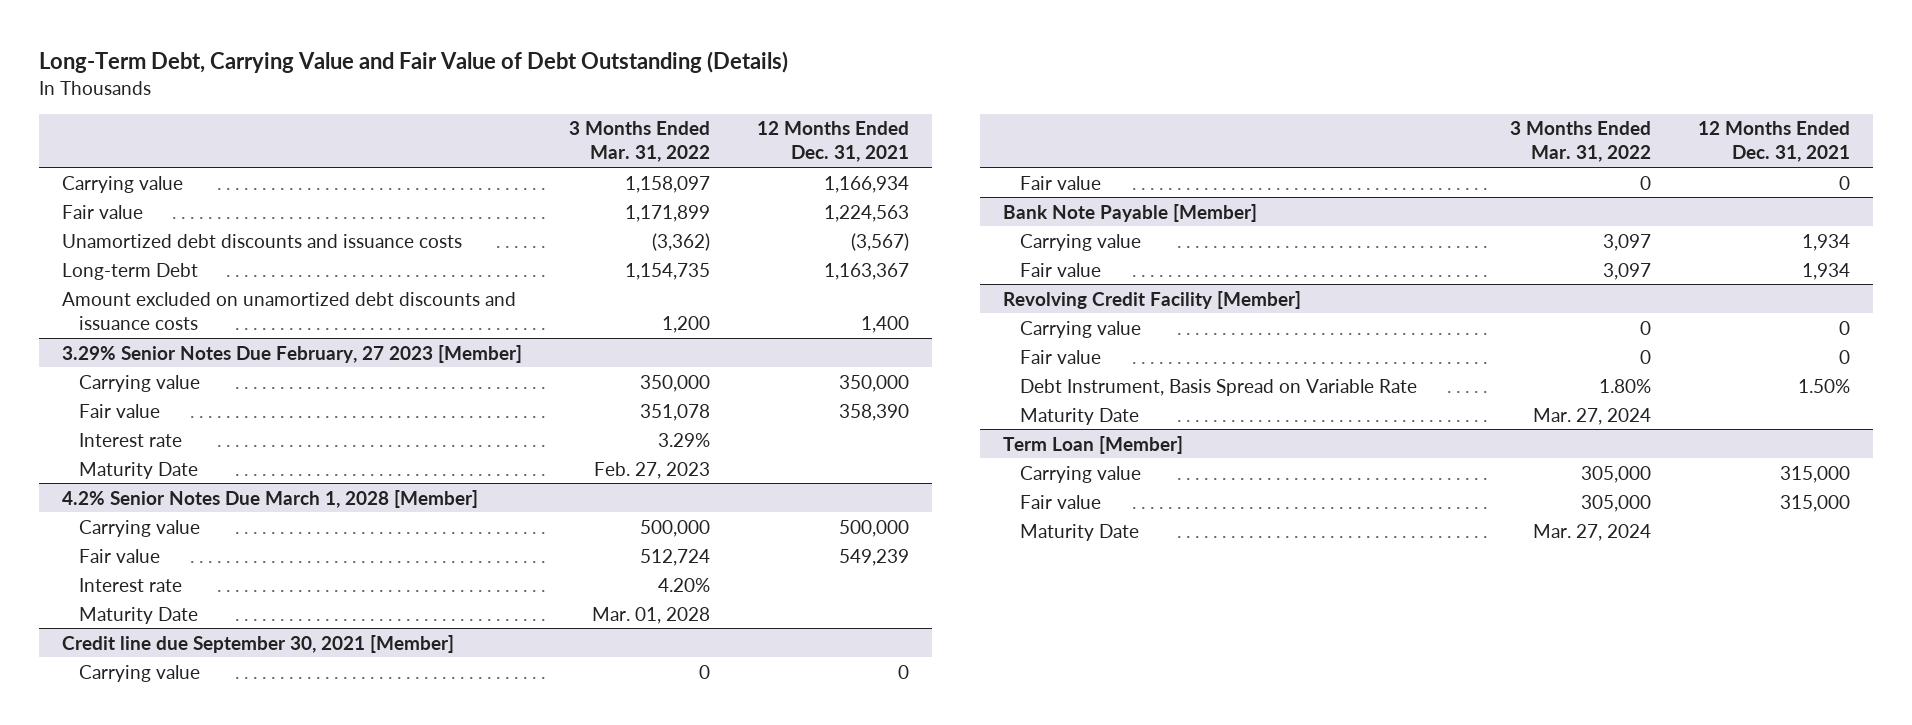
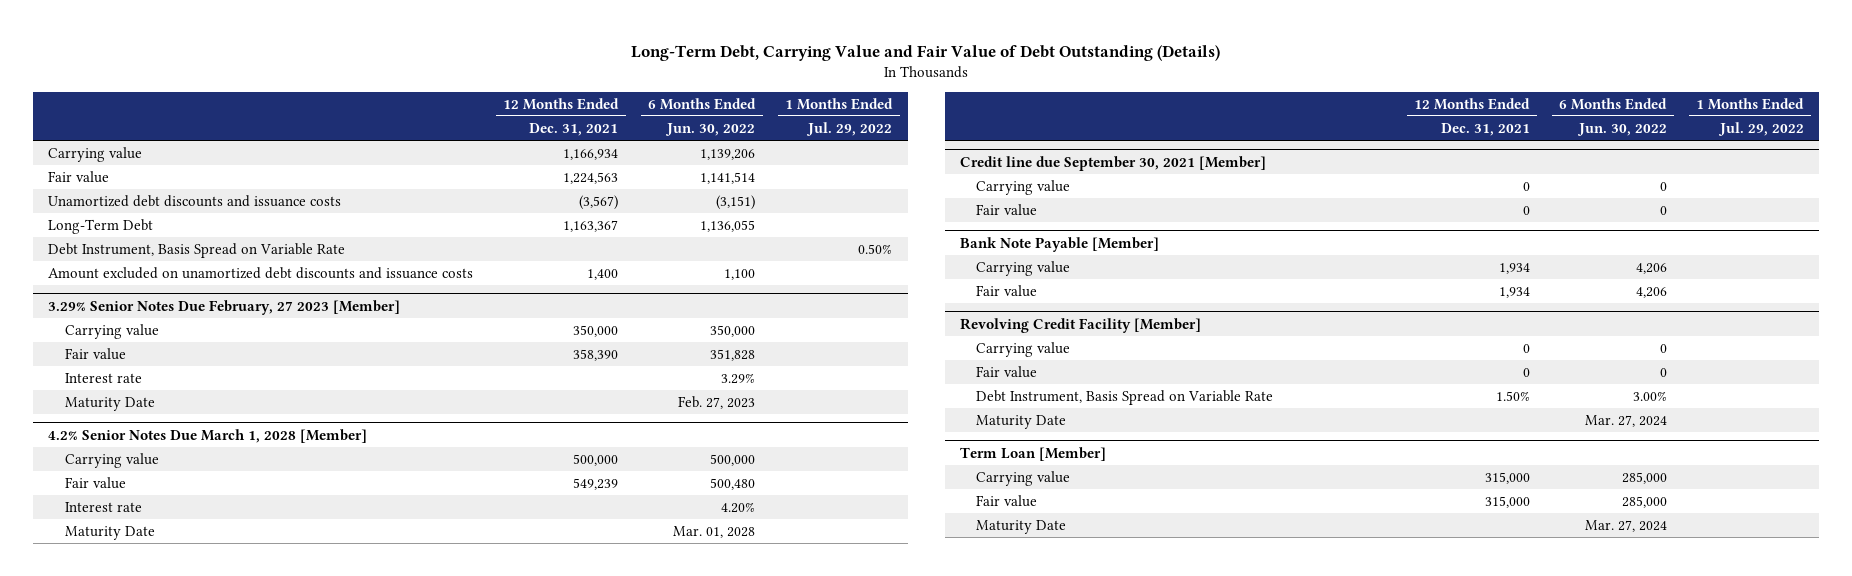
- | 3 Months Ended Mar. 31, 2022 | 12 Months Ended Dec. 31, 2021
+ | 12 Months Ended Dec. 31, 2021 | 6 Months Ended Jun. 30, 2022 | 1 Months Ended Jul. 29, 2022
- Long-term Debt | 1,154,735 | 1,163,367
+ Long-Term Debt | 1,163,367 | 1,136,055 |
+ Debt Instrument, Basis Spread on Variable Rate | | | 0.50%

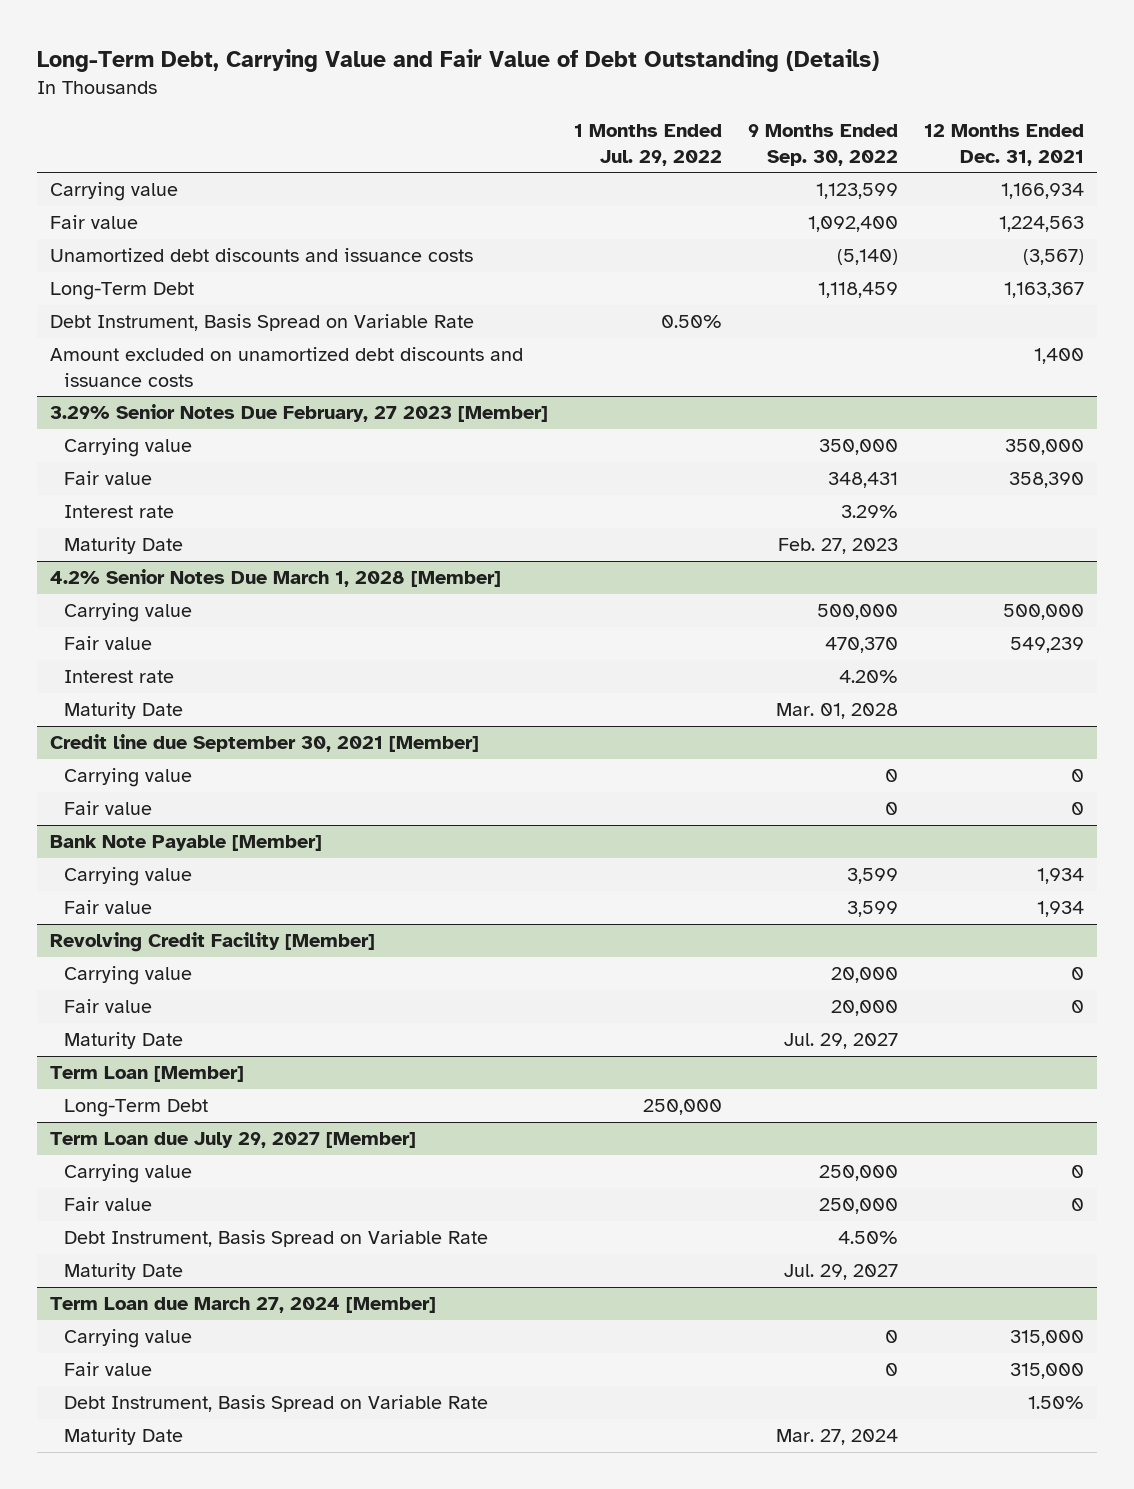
- | 12 Months Ended Dec. 31, 2021 | 6 Months Ended Jun. 30, 2022 | 1 Months Ended Jul. 29, 2022
+ | 1 Months Ended Jul. 29, 2022 | 9 Months Ended Sep. 30, 2022 | 12 Months Ended Dec. 31, 2021
@ Revolving Credit Facility [Member]
- Debt Instrument, Basis Spread on Variable Rate | 1.50% | 3.00% |
@ Term Loan [Member]
+ Long-Term Debt | 250,000 | |
+ Term Loan due July 29, 2027 [Member]
+ Carrying value | | 250,000 | 0
+ Fair value | | 250,000 | 0
+ Debt Instrument, Basis Spread on Variable Rate | | 4.50% |
+ Maturity Date | | Jul. 29, 2027 |
+ Term Loan due March 27, 2024 [Member]
+ Debt Instrument, Basis Spread on Variable Rate | | | 1.50%

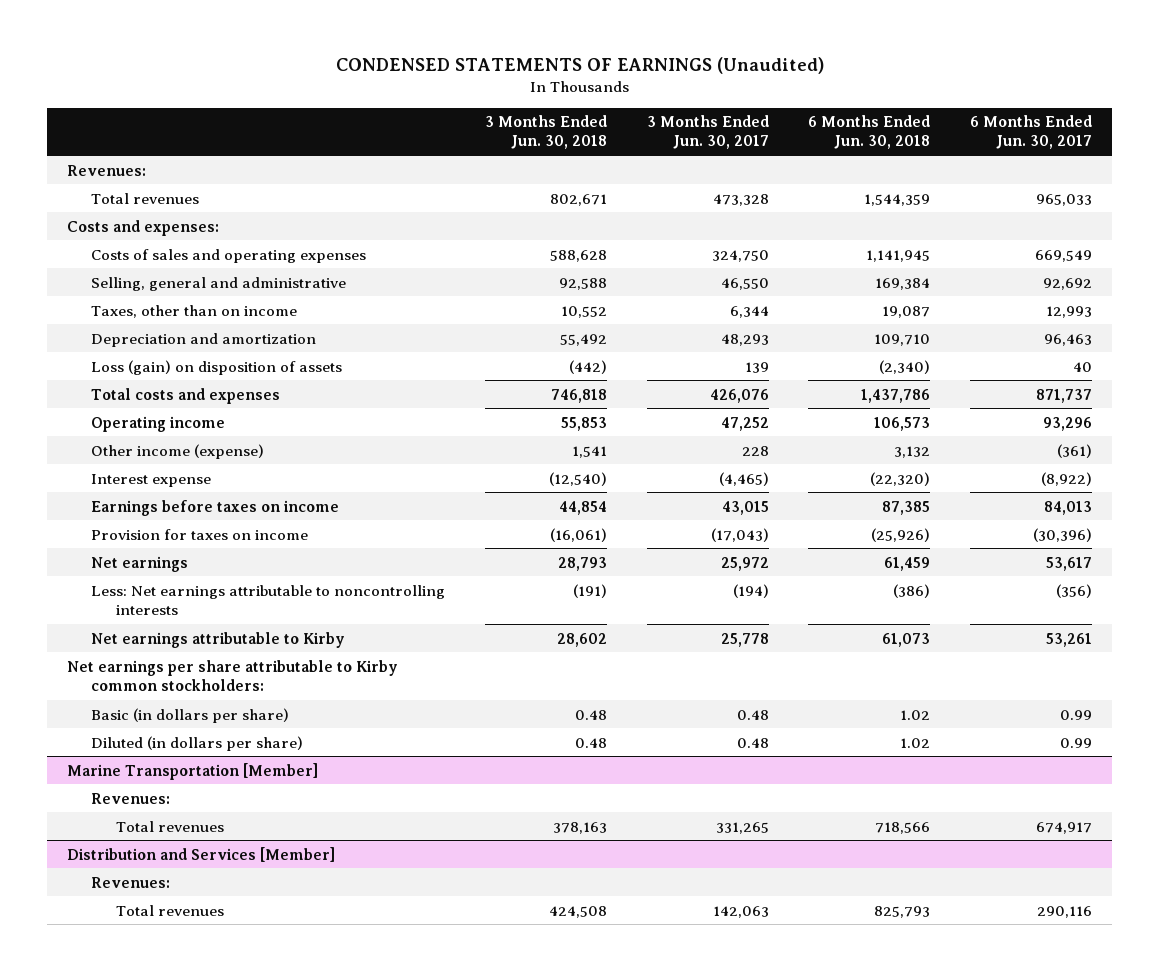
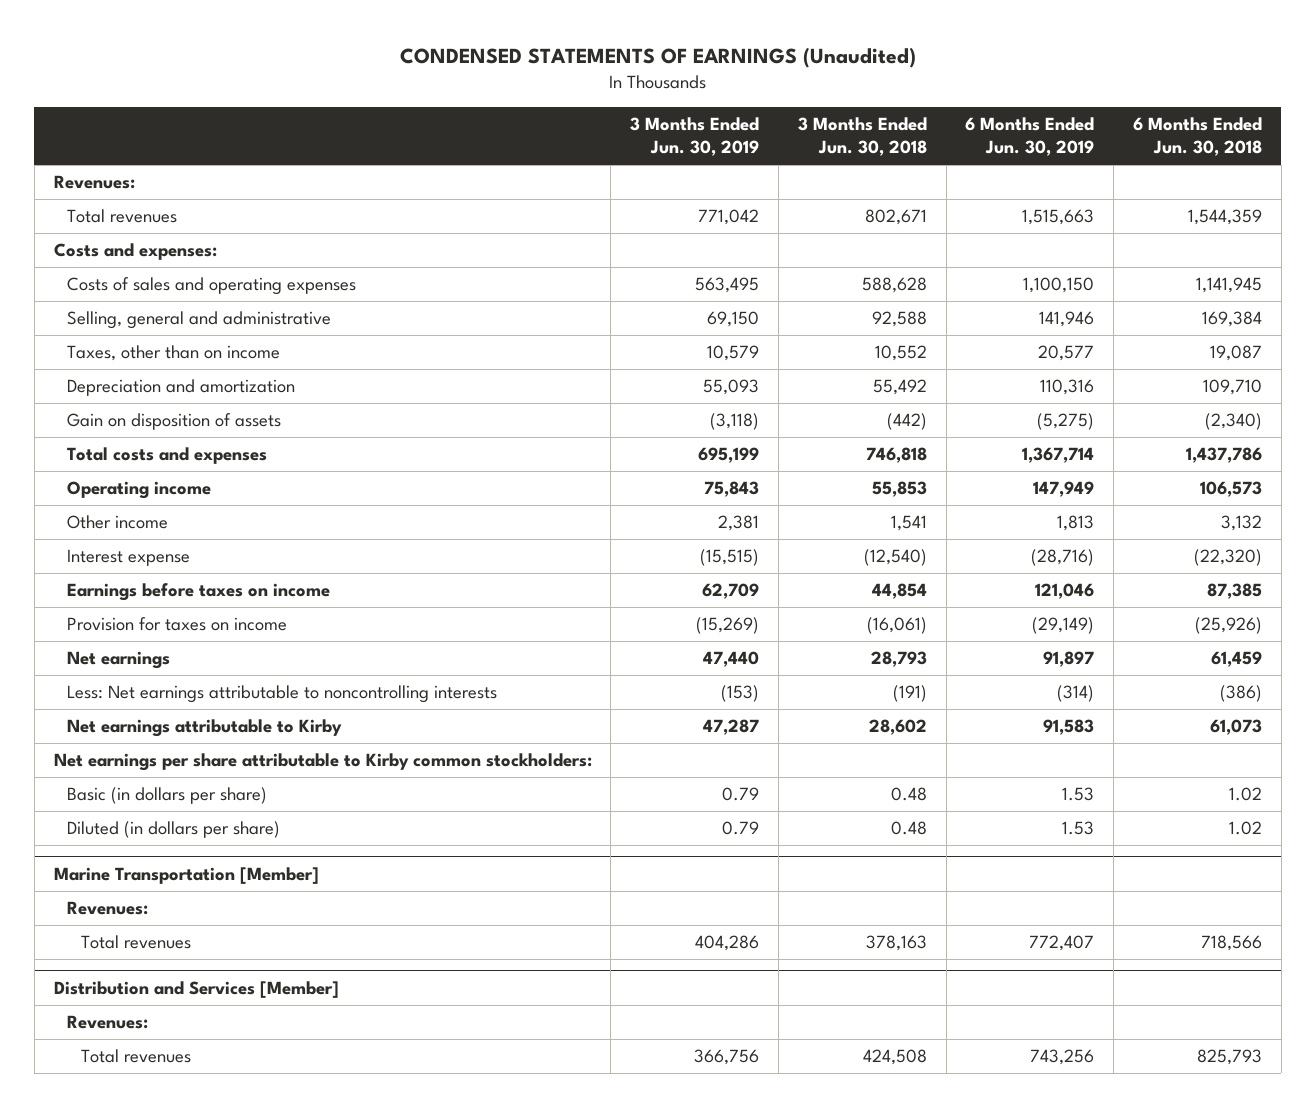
- | 3 Months Ended Jun. 30, 2018 | 3 Months Ended Jun. 30, 2017 | 6 Months Ended Jun. 30, 2018 | 6 Months Ended Jun. 30, 2017
+ | 3 Months Ended Jun. 30, 2019 | 3 Months Ended Jun. 30, 2018 | 6 Months Ended Jun. 30, 2019 | 6 Months Ended Jun. 30, 2018
- Loss (gain) on disposition of assets | (442) | 139 | (2,340) | 40
+ Gain on disposition of assets | (3,118) | (442) | (5,275) | (2,340)
- Other income (expense) | 1,541 | 228 | 3,132 | (361)
+ Other income | 2,381 | 1,541 | 1,813 | 3,132

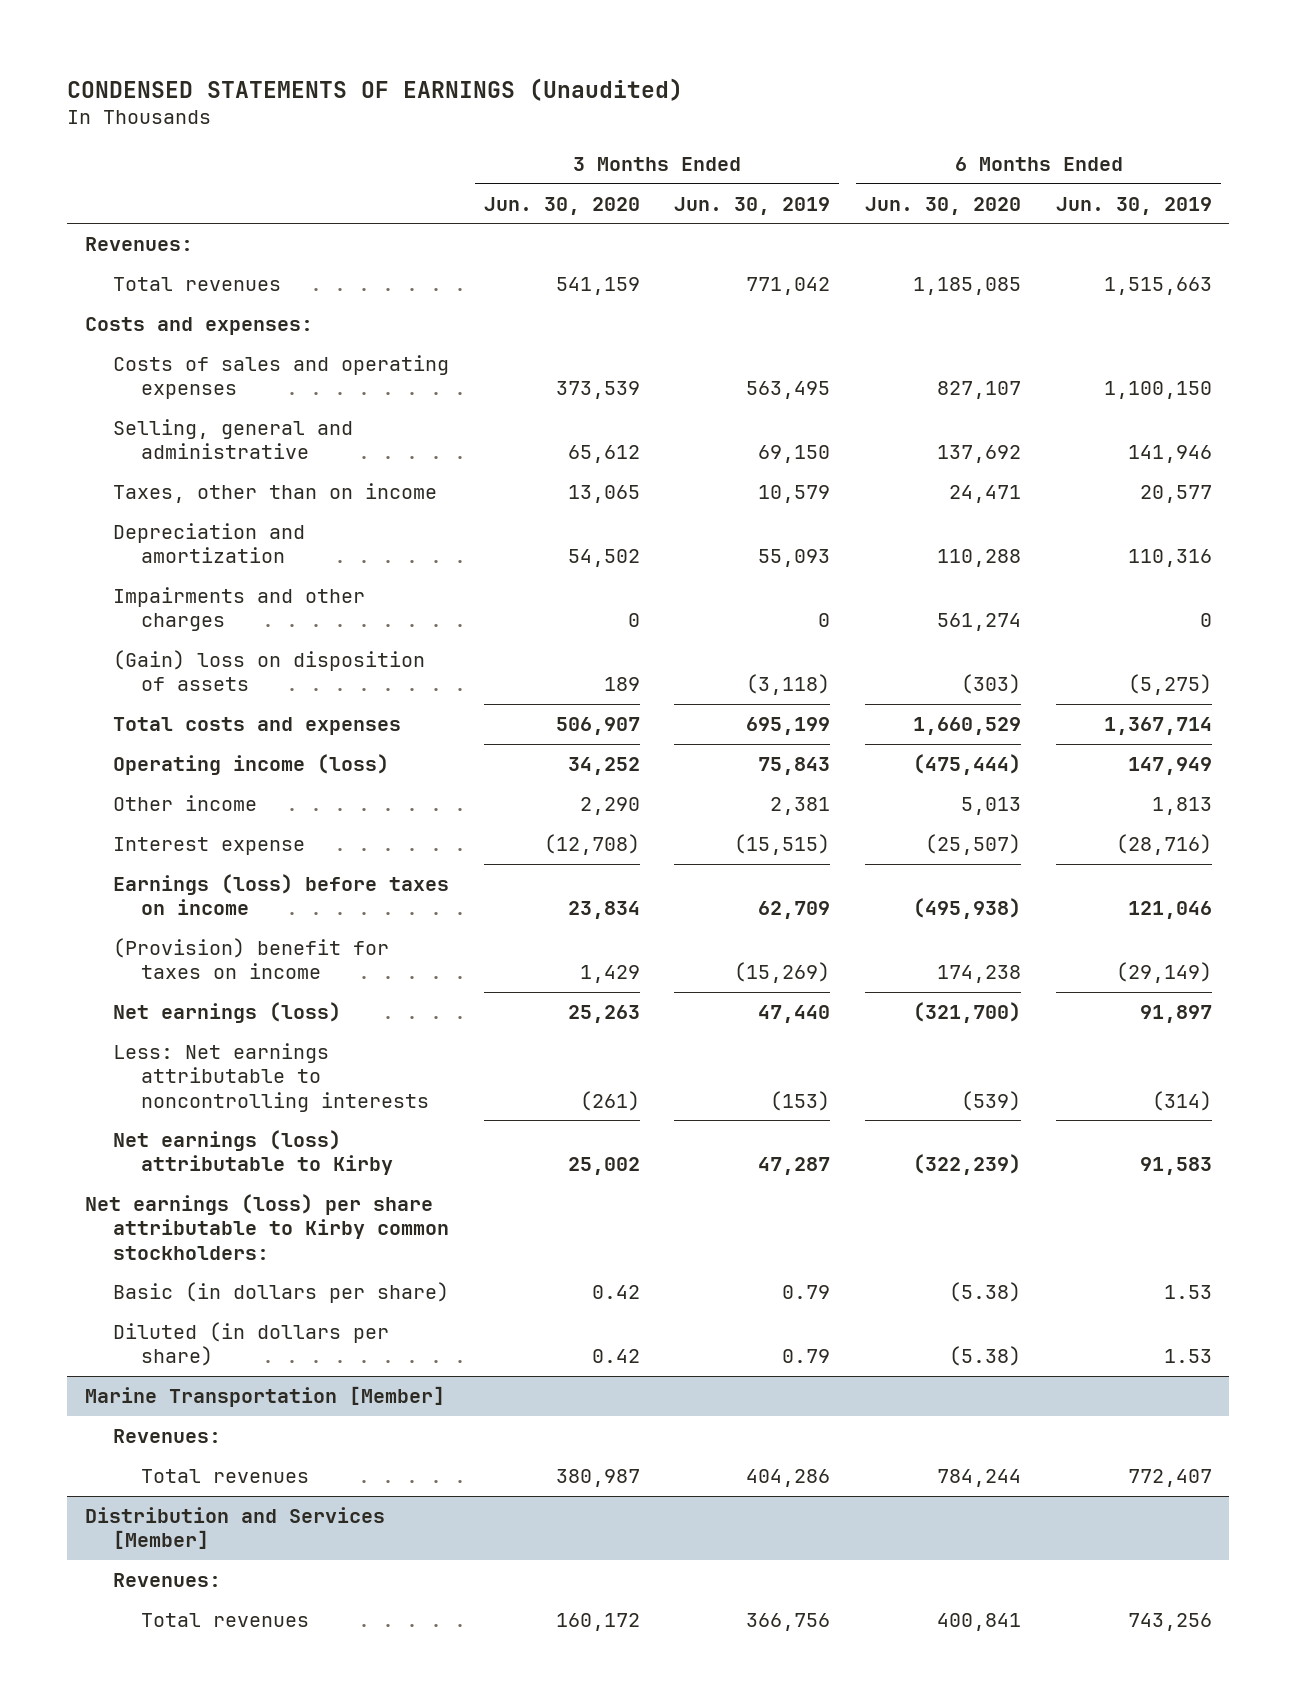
- | 3 Months Ended Jun. 30, 2019 | 3 Months Ended Jun. 30, 2018 | 6 Months Ended Jun. 30, 2019 | 6 Months Ended Jun. 30, 2018
+ | 3 Months Ended Jun. 30, 2020 | 3 Months Ended Jun. 30, 2019 | 6 Months Ended Jun. 30, 2020 | 6 Months Ended Jun. 30, 2019
- Gain on disposition of assets | (3,118) | (442) | (5,275) | (2,340)
+ Impairments and other charges | 0 | 0 | 561,274 | 0
+ (Gain) loss on disposition of assets | 189 | (3,118) | (303) | (5,275)
- Operating income | 75,843 | 55,853 | 147,949 | 106,573
+ Operating income (loss) | 34,252 | 75,843 | (475,444) | 147,949
- Earnings before taxes on income | 62,709 | 44,854 | 121,046 | 87,385
- Provision for taxes on income | (15,269) | (16,061) | (29,149) | (25,926)
- Net earnings | 47,440 | 28,793 | 91,897 | 61,459
+ Earnings (loss) before taxes on income | 23,834 | 62,709 | (495,938) | 121,046
+ (Provision) benefit for taxes on income | 1,429 | (15,269) | 174,238 | (29,149)
+ Net earnings (loss) | 25,263 | 47,440 | (321,700) | 91,897
- Net earnings attributable to Kirby | 47,287 | 28,602 | 91,583 | 61,073
- Net earnings per share attributable to Kirby common stockholders:
+ Net earnings (loss) attributable to Kirby | 25,002 | 47,287 | (322,239) | 91,583
+ Net earnings (loss) per share attributable to Kirby common stockholders:

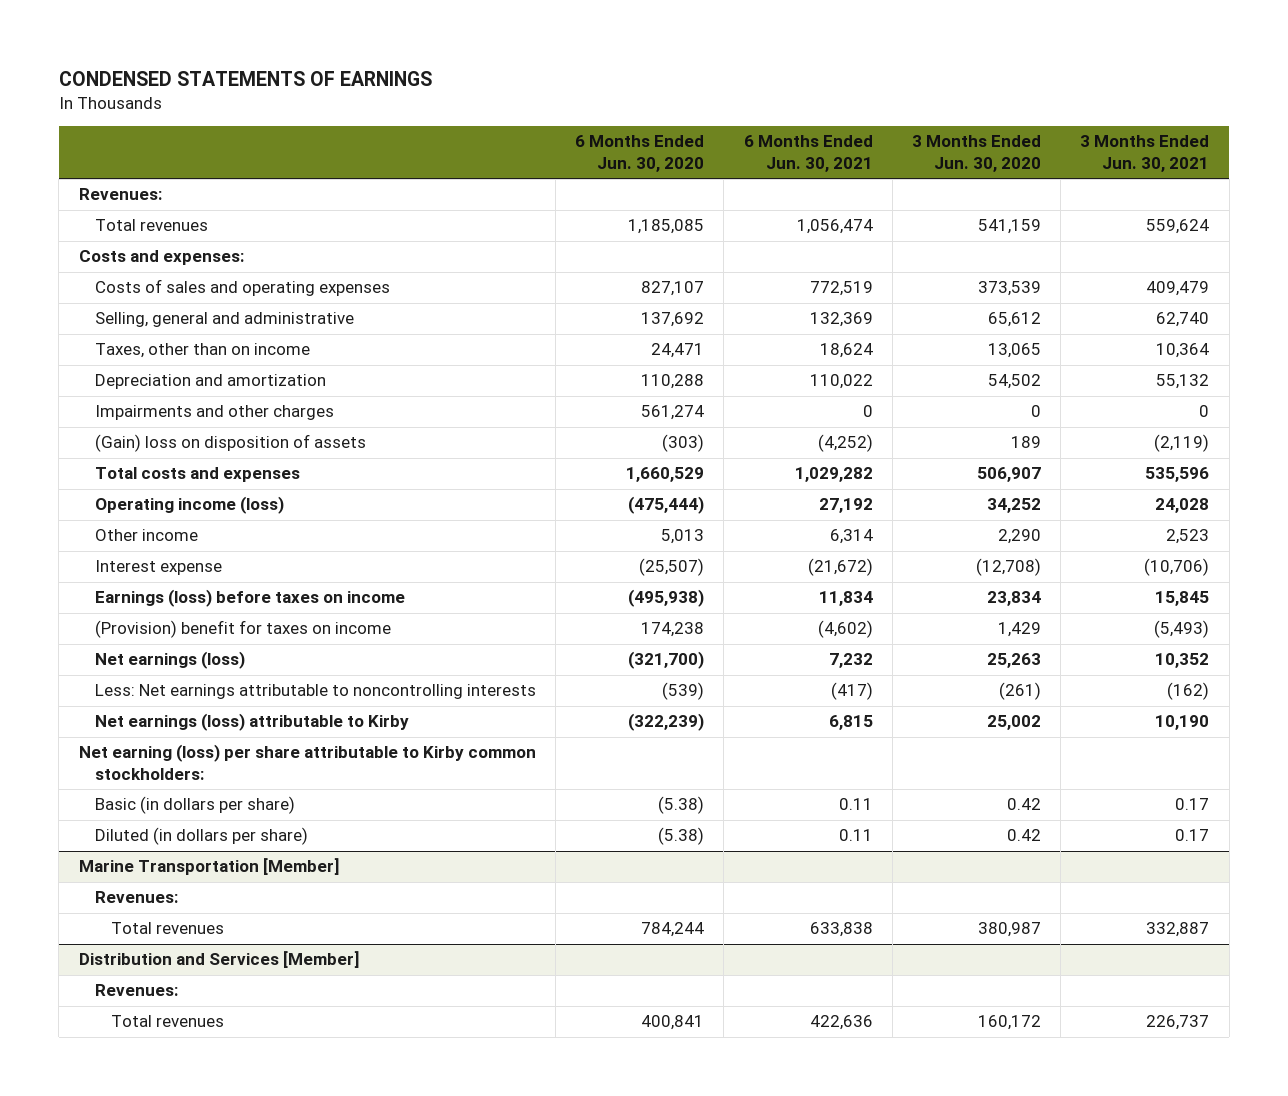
- CONDENSED STATEMENTS OF EARNINGS (Unaudited)
+ CONDENSED STATEMENTS OF EARNINGS
- | 3 Months Ended Jun. 30, 2020 | 3 Months Ended Jun. 30, 2019 | 6 Months Ended Jun. 30, 2020 | 6 Months Ended Jun. 30, 2019
+ | 6 Months Ended Jun. 30, 2020 | 6 Months Ended Jun. 30, 2021 | 3 Months Ended Jun. 30, 2020 | 3 Months Ended Jun. 30, 2021
- Net earnings (loss) per share attributable to Kirby common stockholders:
+ Net earning (loss) per share attributable to Kirby common stockholders:

